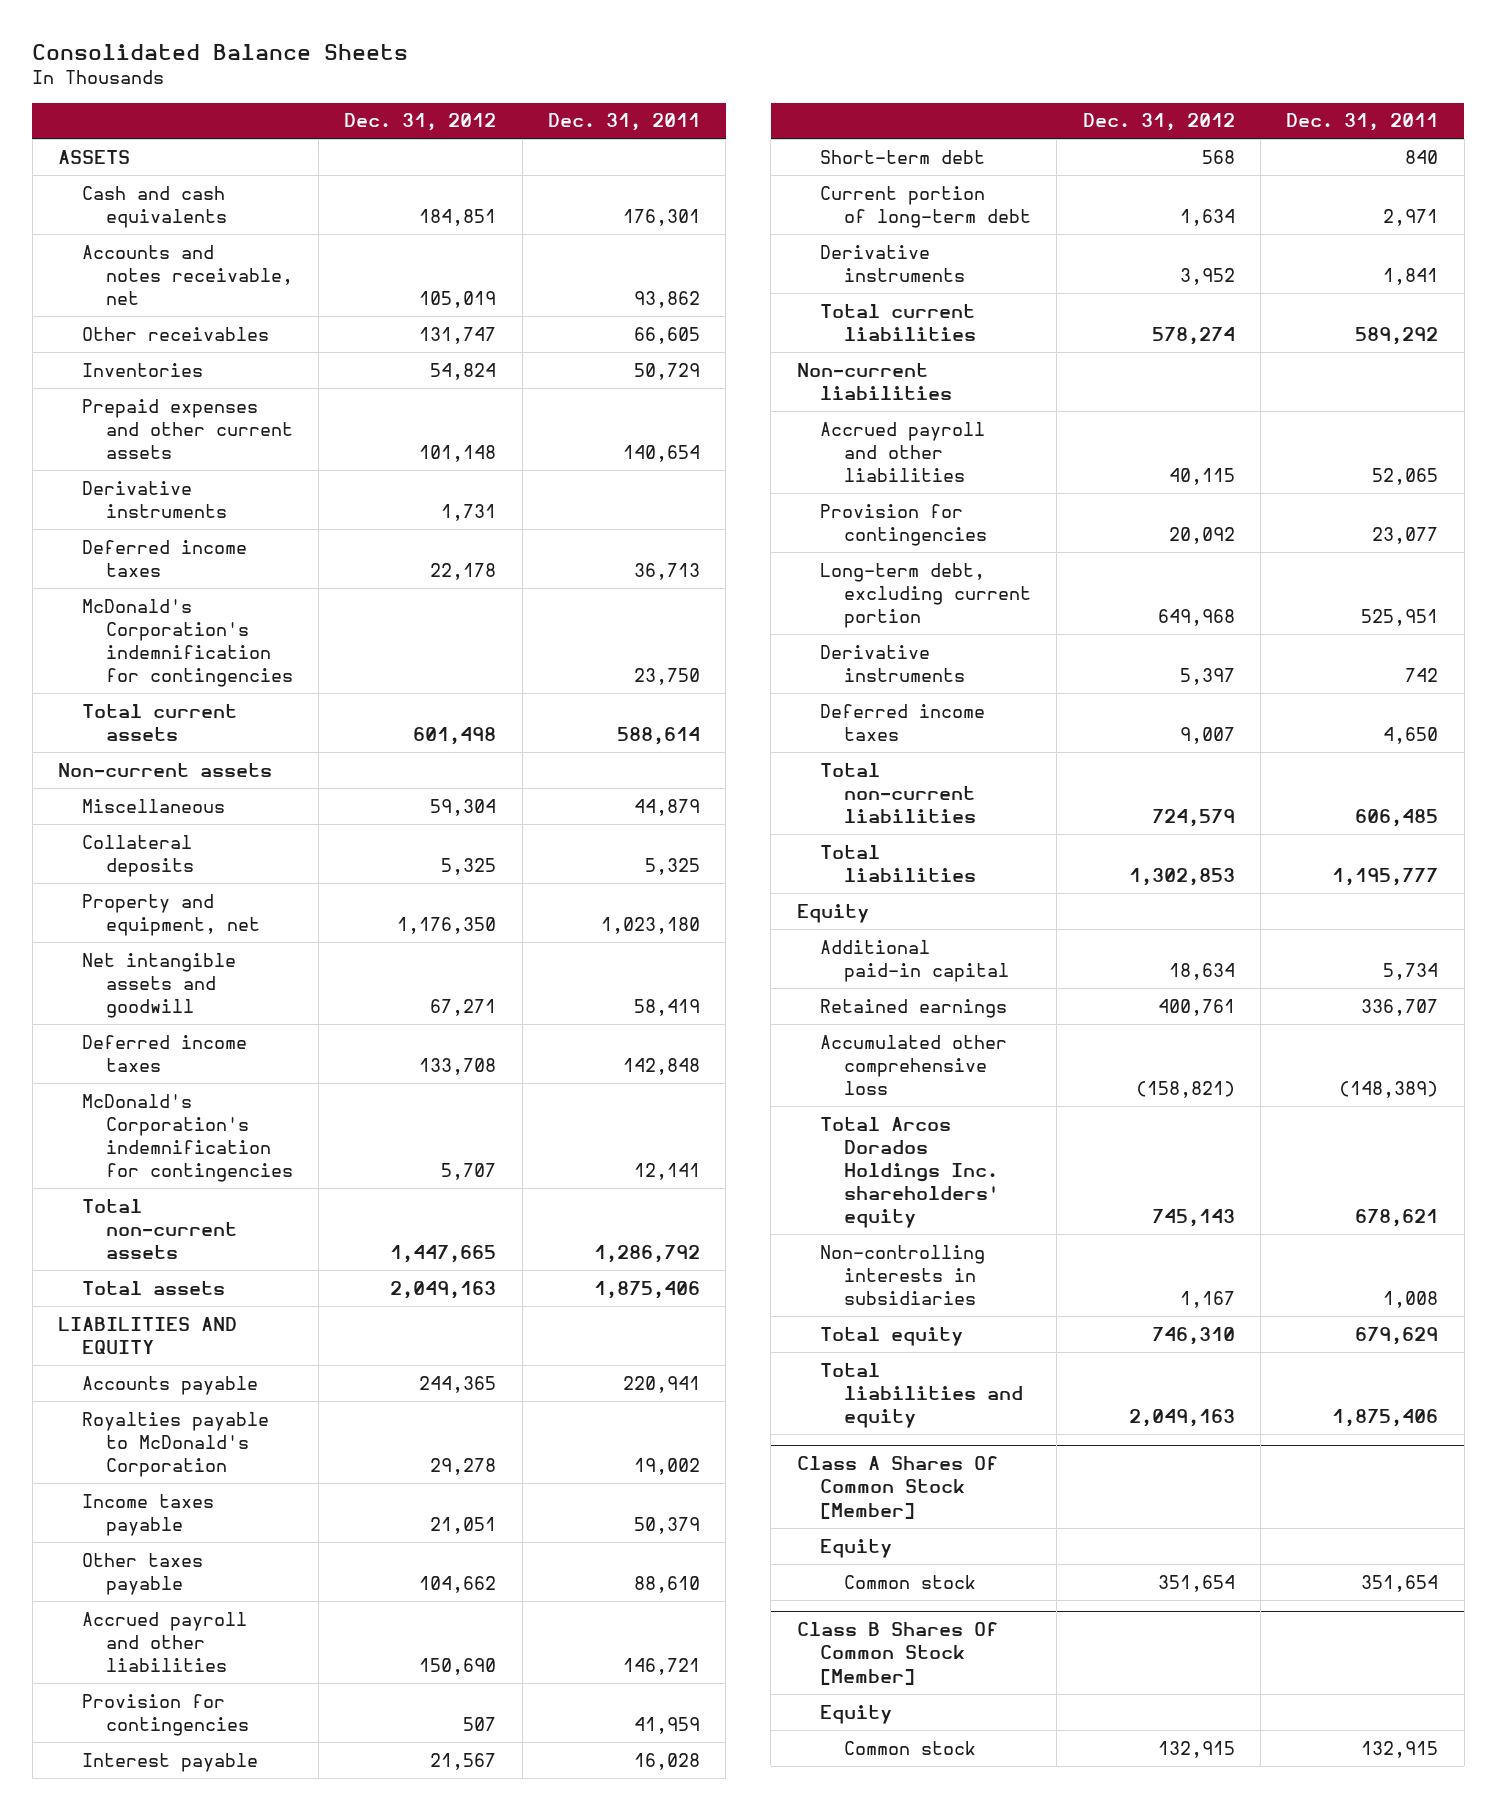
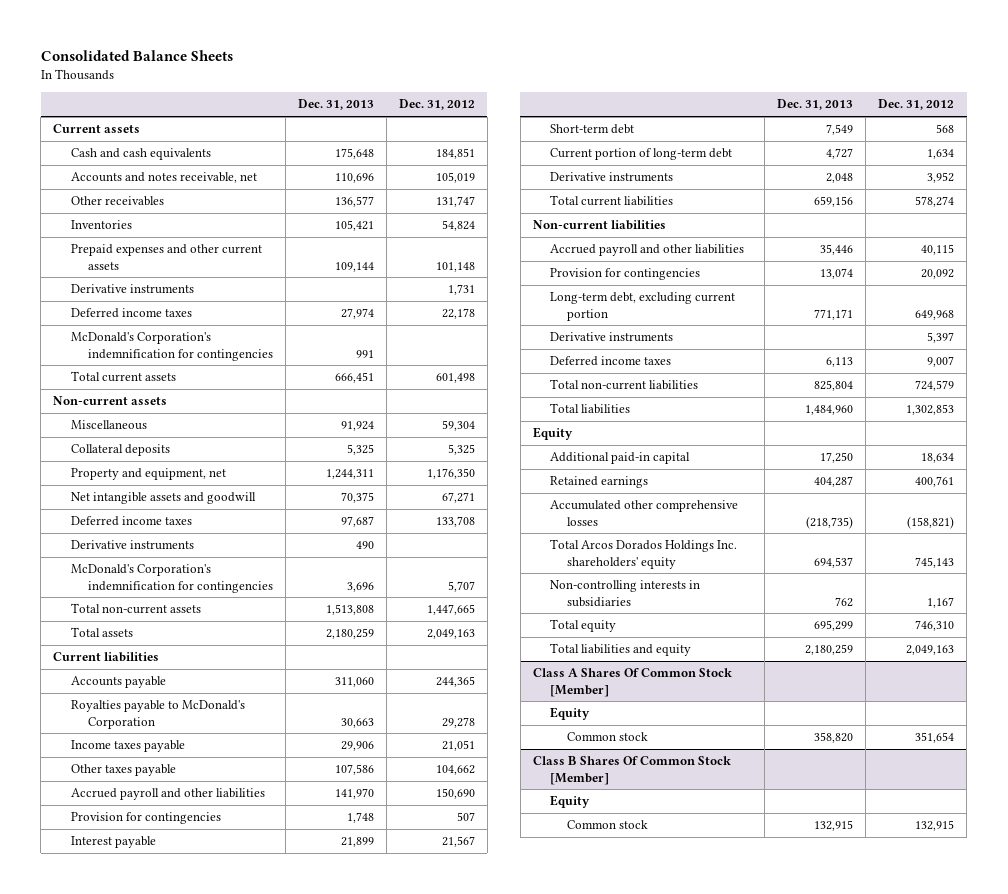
- | Dec. 31, 2012 | Dec. 31, 2011
+ | Dec. 31, 2013 | Dec. 31, 2012
- ASSETS
+ Current assets
+ Derivative instruments | 490 |
- LIABILITIES AND EQUITY
+ Current liabilities
- Accumulated other comprehensive loss | (158,821) | (148,389)
+ Accumulated other comprehensive losses | (218,735) | (158,821)

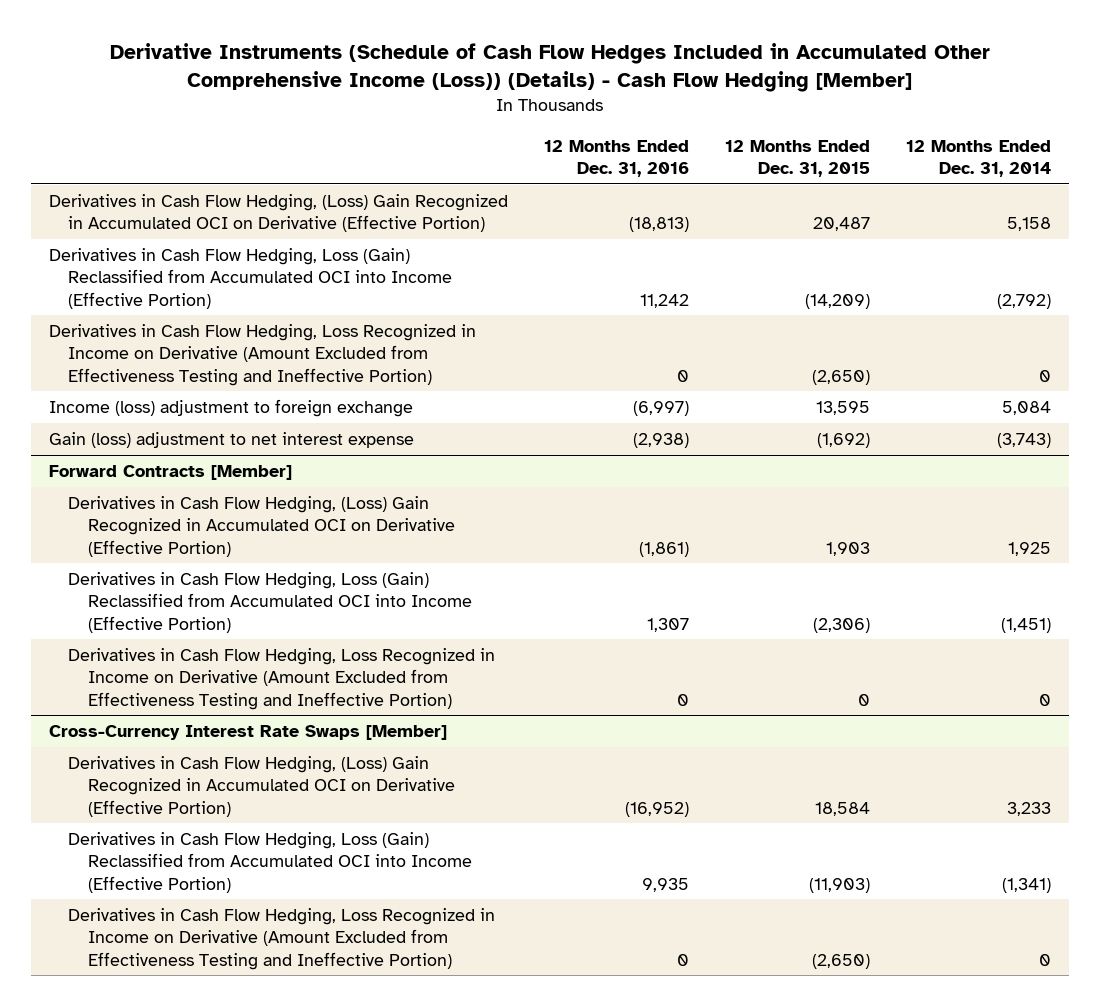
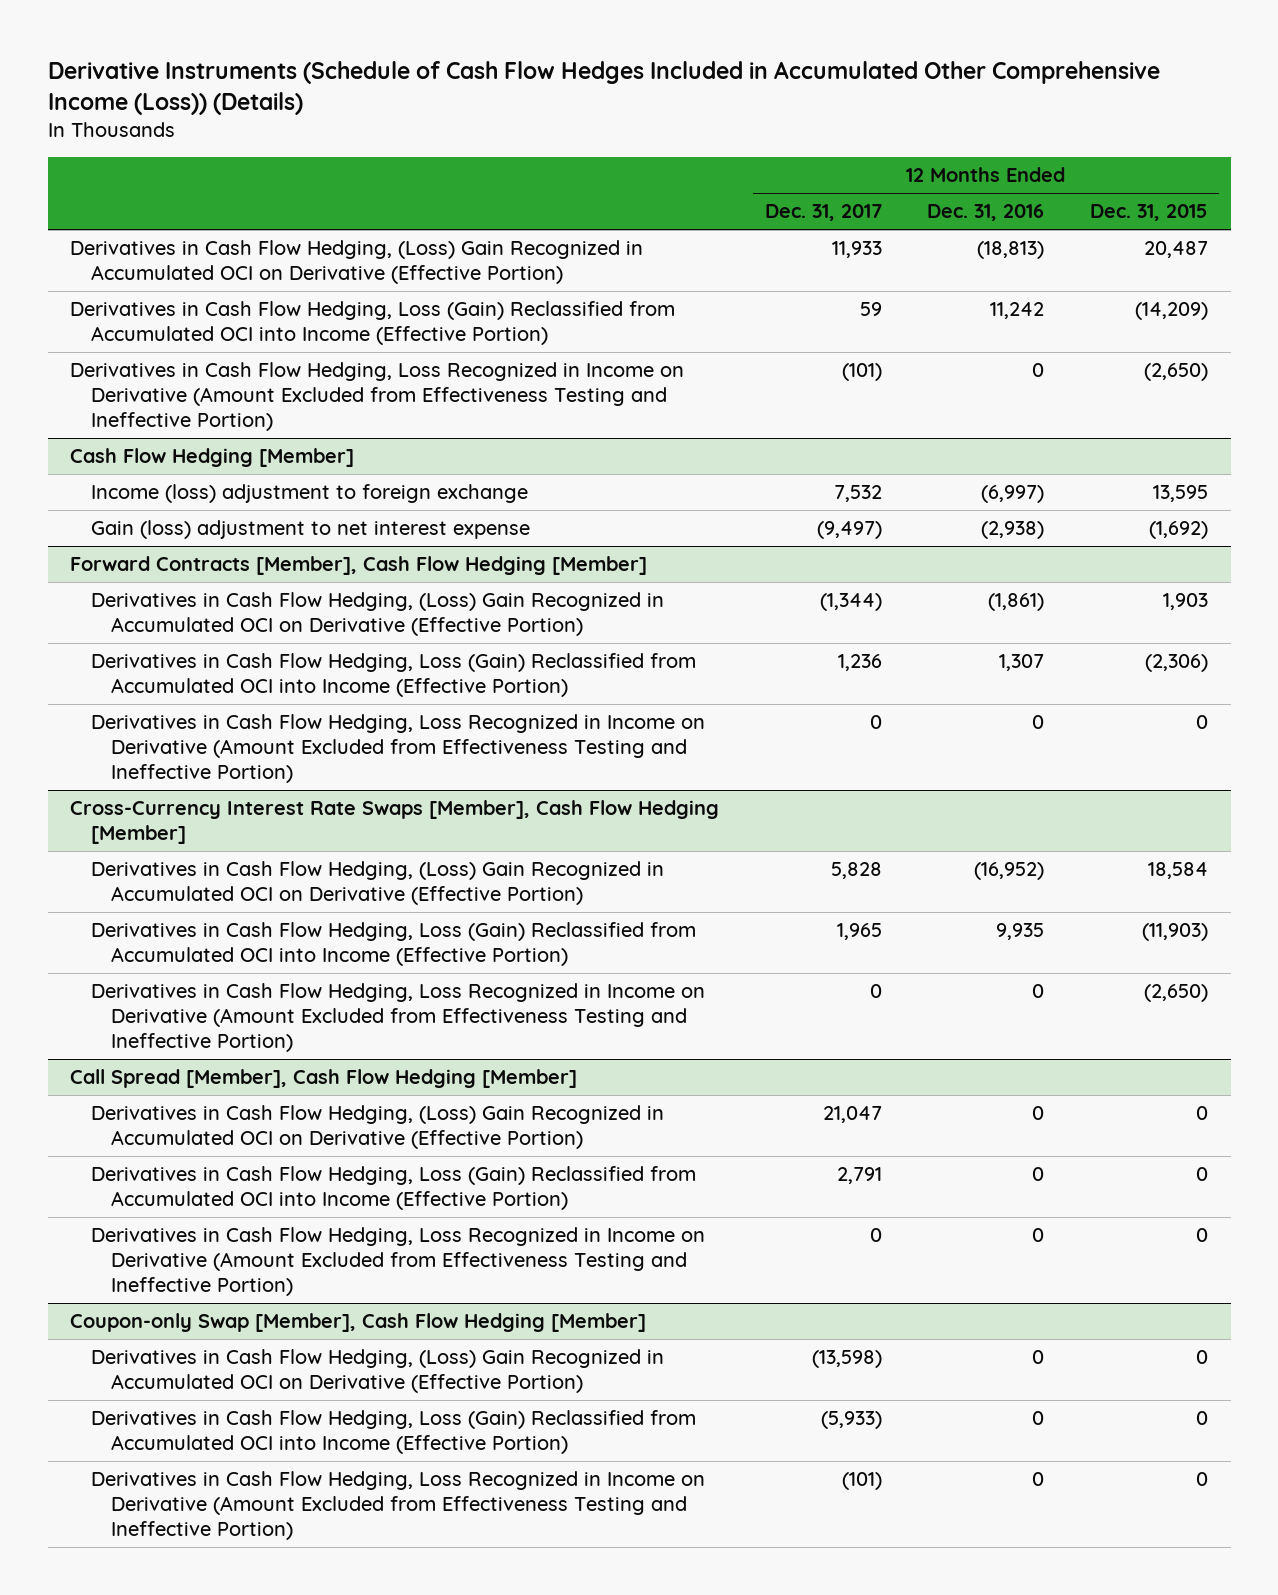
- Derivative Instruments (Schedule of Cash Flow Hedges Included in Accumulated Other Comprehensive Income (Loss)) (Details) - Cash Flow Hedging [Member]
+ Derivative Instruments (Schedule of Cash Flow Hedges Included in Accumulated Other Comprehensive Income (Loss)) (Details)
- | 12 Months Ended Dec. 31, 2016 | 12 Months Ended Dec. 31, 2015 | 12 Months Ended Dec. 31, 2014
+ | 12 Months Ended Dec. 31, 2017 | 12 Months Ended Dec. 31, 2016 | 12 Months Ended Dec. 31, 2015
+ Cash Flow Hedging [Member]
- Forward Contracts [Member]
+ Forward Contracts [Member], Cash Flow Hedging [Member]
- Cross-Currency Interest Rate Swaps [Member]
+ Cross-Currency Interest Rate Swaps [Member], Cash Flow Hedging [Member]
+ Call Spread [Member], Cash Flow Hedging [Member]
+ Derivatives in Cash Flow Hedging, (Loss) Gain Recognized in Accumulated OCI on Derivative (Effective Portion) | 21,047 | 0 | 0
+ Derivatives in Cash Flow Hedging, Loss (Gain) Reclassified from Accumulated OCI into Income (Effective Portion) | 2,791 | 0 | 0
+ Derivatives in Cash Flow Hedging, Loss Recognized in Income on Derivative (Amount Excluded from Effectiveness Testing and Ineffective Portion) | 0 | 0 | 0
+ Coupon-only Swap [Member], Cash Flow Hedging [Member]
+ Derivatives in Cash Flow Hedging, (Loss) Gain Recognized in Accumulated OCI on Derivative (Effective Portion) | (13,598) | 0 | 0
+ Derivatives in Cash Flow Hedging, Loss (Gain) Reclassified from Accumulated OCI into Income (Effective Portion) | (5,933) | 0 | 0
+ Derivatives in Cash Flow Hedging, Loss Recognized in Income on Derivative (Amount Excluded from Effectiveness Testing and Ineffective Portion) | (101) | 0 | 0

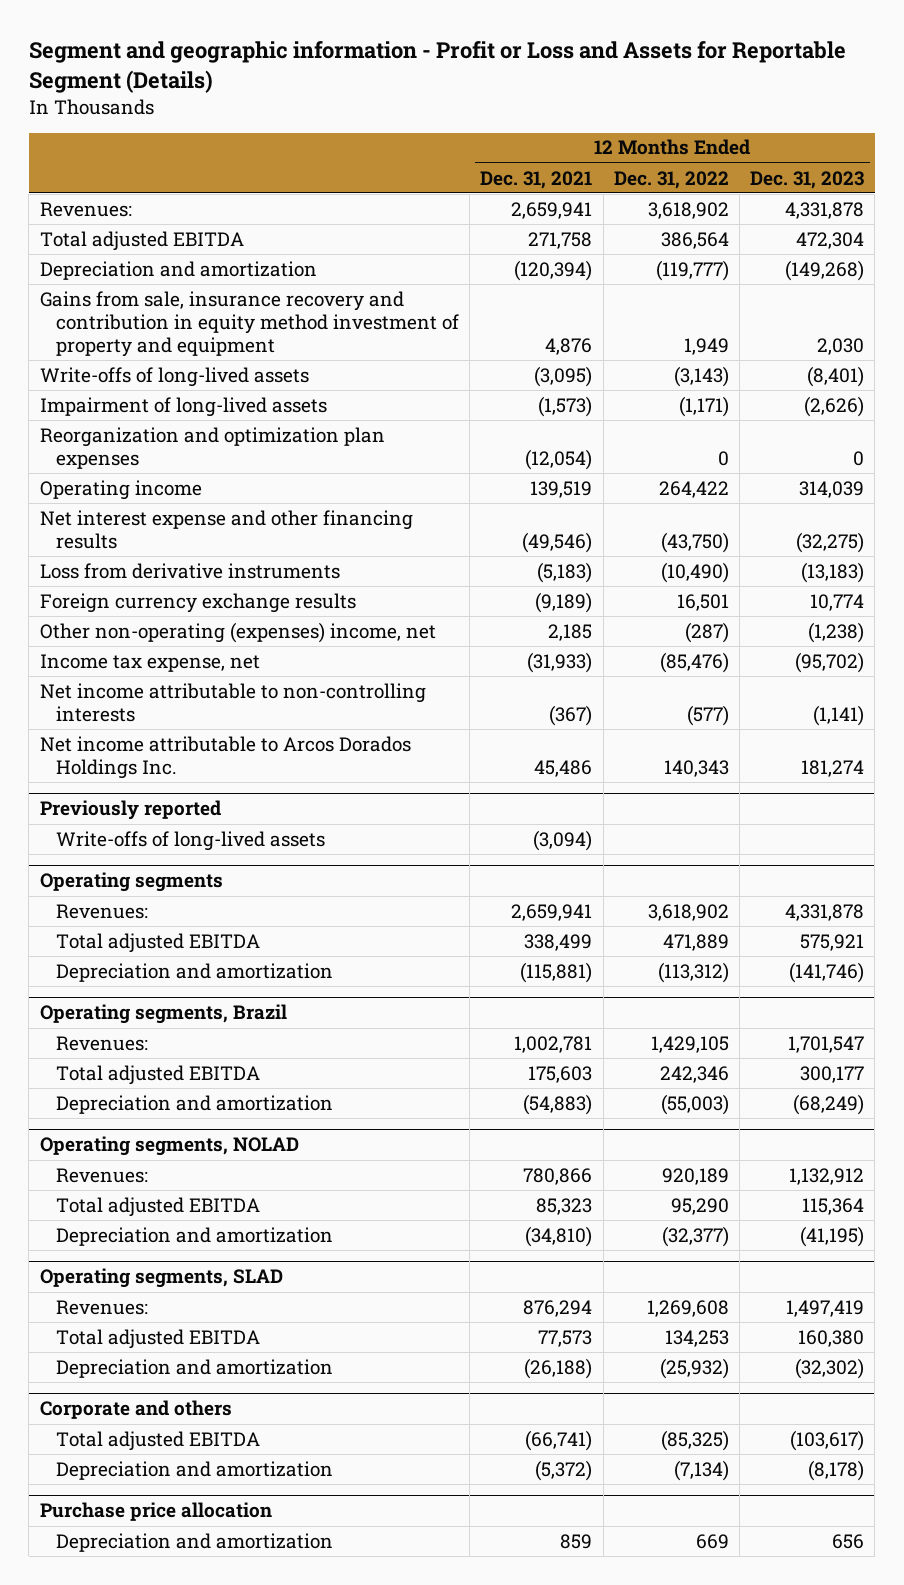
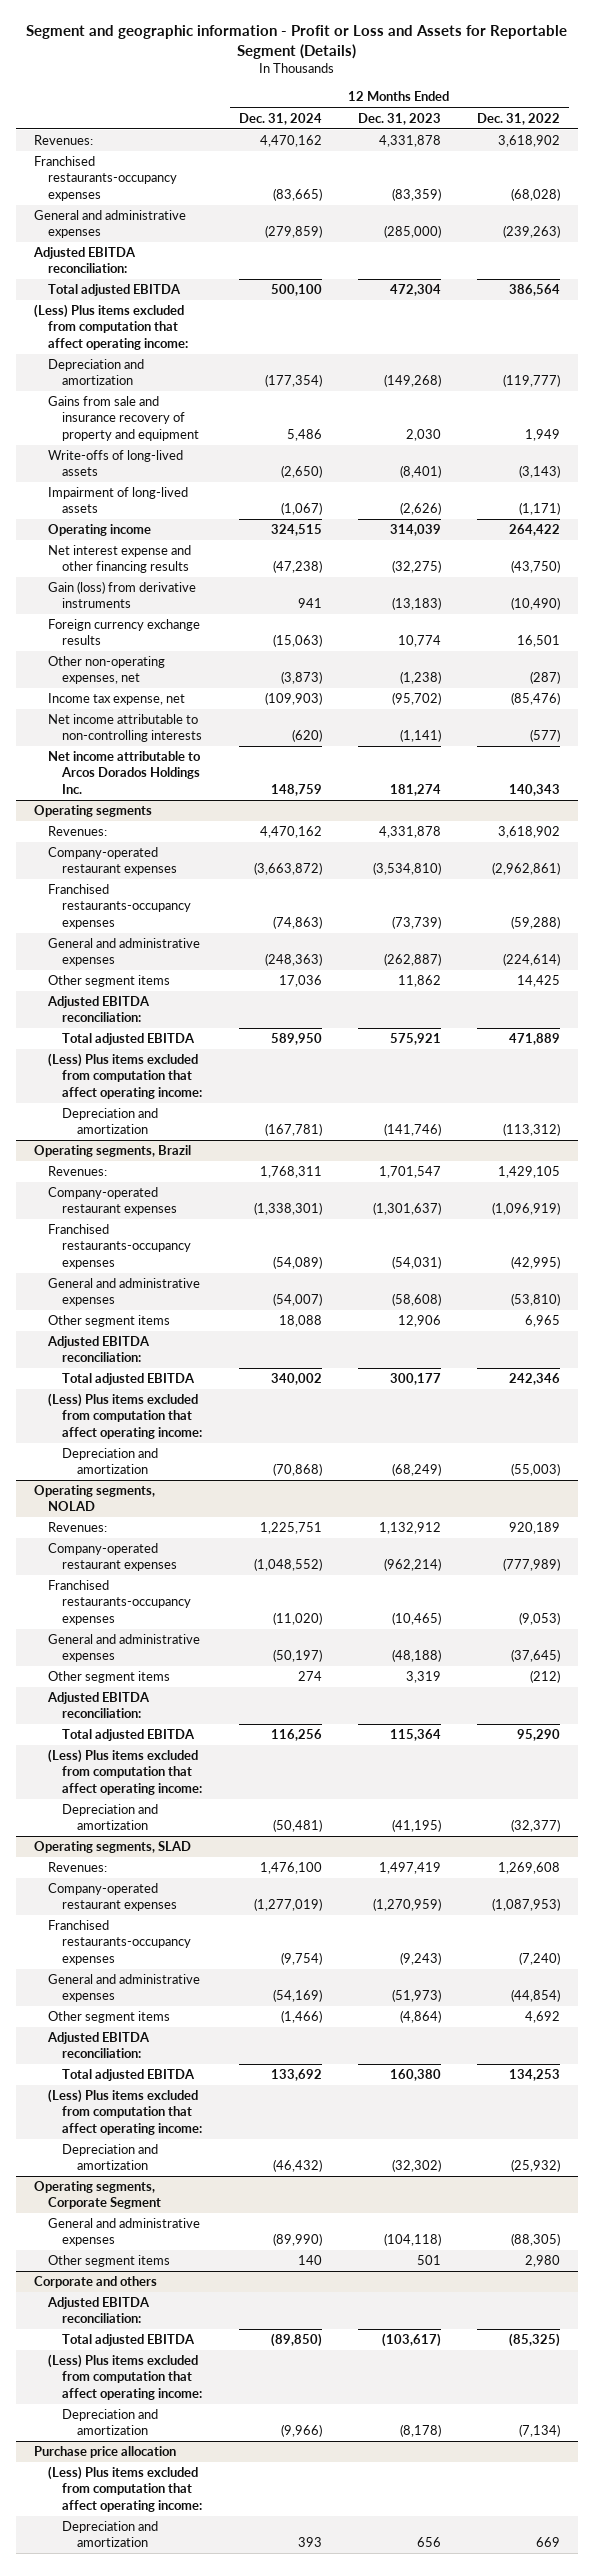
- | 12 Months Ended Dec. 31, 2021 | 12 Months Ended Dec. 31, 2022 | 12 Months Ended Dec. 31, 2023
+ | 12 Months Ended Dec. 31, 2024 | 12 Months Ended Dec. 31, 2023 | 12 Months Ended Dec. 31, 2022
+ Franchised restaurants-occupancy expenses | (83,665) | (83,359) | (68,028)
+ General and administrative expenses | (279,859) | (285,000) | (239,263)
+ Adjusted EBITDA reconciliation:
+ (Less) Plus items excluded from computation that affect operating income:
- Gains from sale, insurance recovery and contribution in equity method investment of property and equipment | 4,876 | 1,949 | 2,030
+ Gains from sale and insurance recovery of property and equipment | 5,486 | 2,030 | 1,949
- Reorganization and optimization plan expenses | (12,054) | 0 | 0
- Loss from derivative instruments | (5,183) | (10,490) | (13,183)
+ Gain (loss) from derivative instruments | 941 | (13,183) | (10,490)
- Other non-operating (expenses) income, net | 2,185 | (287) | (1,238)
+ Other non-operating expenses, net | (3,873) | (1,238) | (287)
- Previously reported
- Write-offs of long-lived assets | (3,094) | |
@ Operating segments
+ Company-operated restaurant expenses | (3,663,872) | (3,534,810) | (2,962,861)
+ Franchised restaurants-occupancy expenses | (74,863) | (73,739) | (59,288)
+ General and administrative expenses | (248,363) | (262,887) | (224,614)
+ Other segment items | 17,036 | 11,862 | 14,425
+ Adjusted EBITDA reconciliation:
+ (Less) Plus items excluded from computation that affect operating income:
@ Operating segments, Brazil
+ Company-operated restaurant expenses | (1,338,301) | (1,301,637) | (1,096,919)
+ Franchised restaurants-occupancy expenses | (54,089) | (54,031) | (42,995)
+ General and administrative expenses | (54,007) | (58,608) | (53,810)
+ Other segment items | 18,088 | 12,906 | 6,965
+ Adjusted EBITDA reconciliation:
+ (Less) Plus items excluded from computation that affect operating income:
@ Operating segments, NOLAD
+ Company-operated restaurant expenses | (1,048,552) | (962,214) | (777,989)
+ Franchised restaurants-occupancy expenses | (11,020) | (10,465) | (9,053)
+ General and administrative expenses | (50,197) | (48,188) | (37,645)
+ Other segment items | 274 | 3,319 | (212)
+ Adjusted EBITDA reconciliation:
+ (Less) Plus items excluded from computation that affect operating income:
@ Operating segments, SLAD
+ Company-operated restaurant expenses | (1,277,019) | (1,270,959) | (1,087,953)
+ Franchised restaurants-occupancy expenses | (9,754) | (9,243) | (7,240)
+ General and administrative expenses | (54,169) | (51,973) | (44,854)
+ Other segment items | (1,466) | (4,864) | 4,692
+ Adjusted EBITDA reconciliation:
+ (Less) Plus items excluded from computation that affect operating income:
+ Operating segments, Corporate Segment
+ General and administrative expenses | (89,990) | (104,118) | (88,305)
+ Other segment items | 140 | 501 | 2,980
@ Corporate and others
+ Adjusted EBITDA reconciliation:
+ (Less) Plus items excluded from computation that affect operating income:
@ Purchase price allocation
+ (Less) Plus items excluded from computation that affect operating income:

